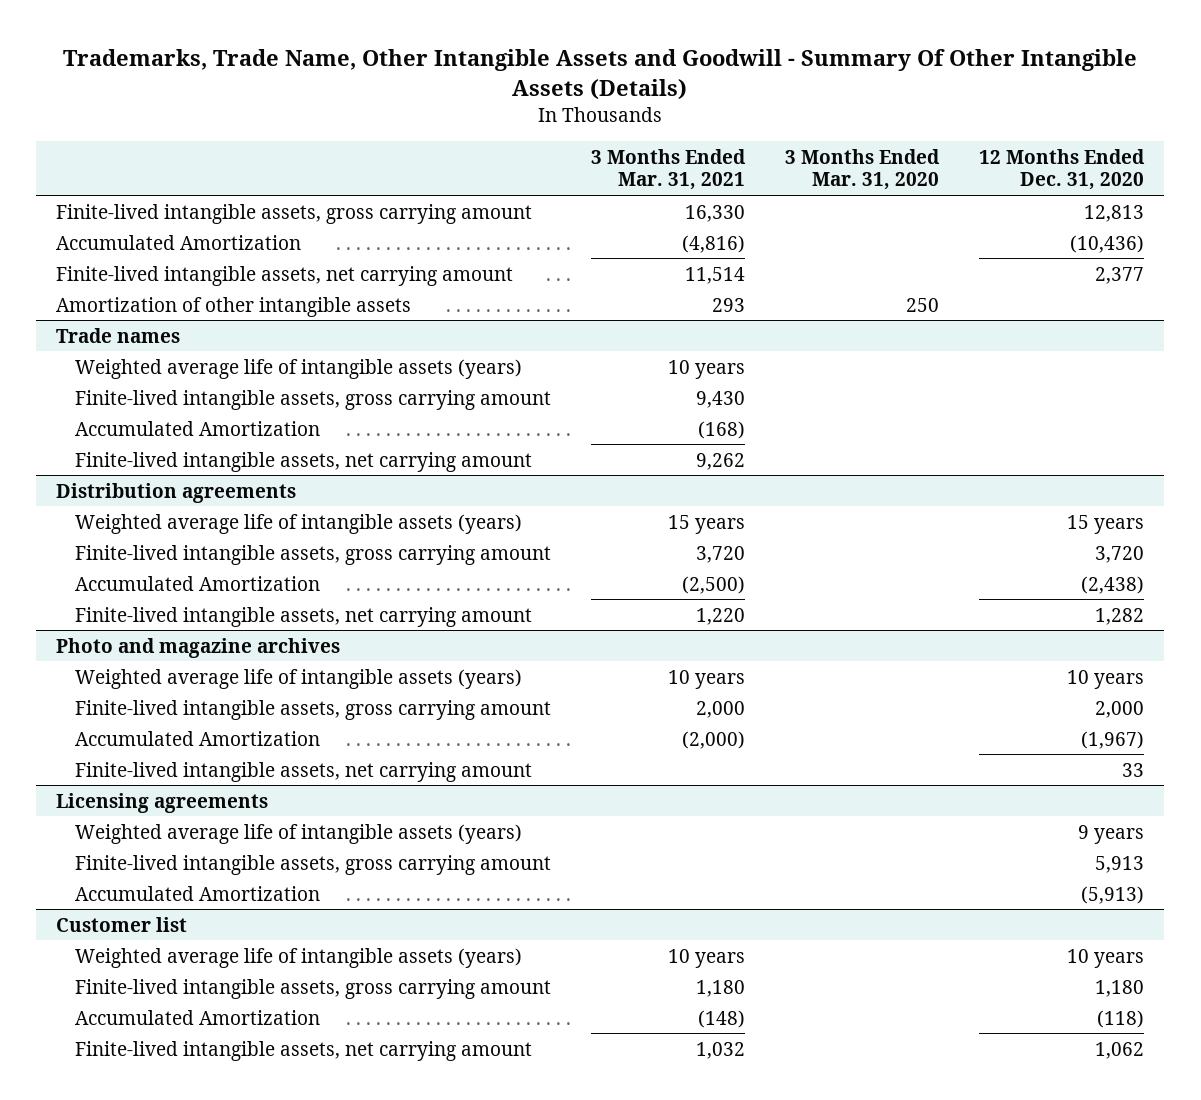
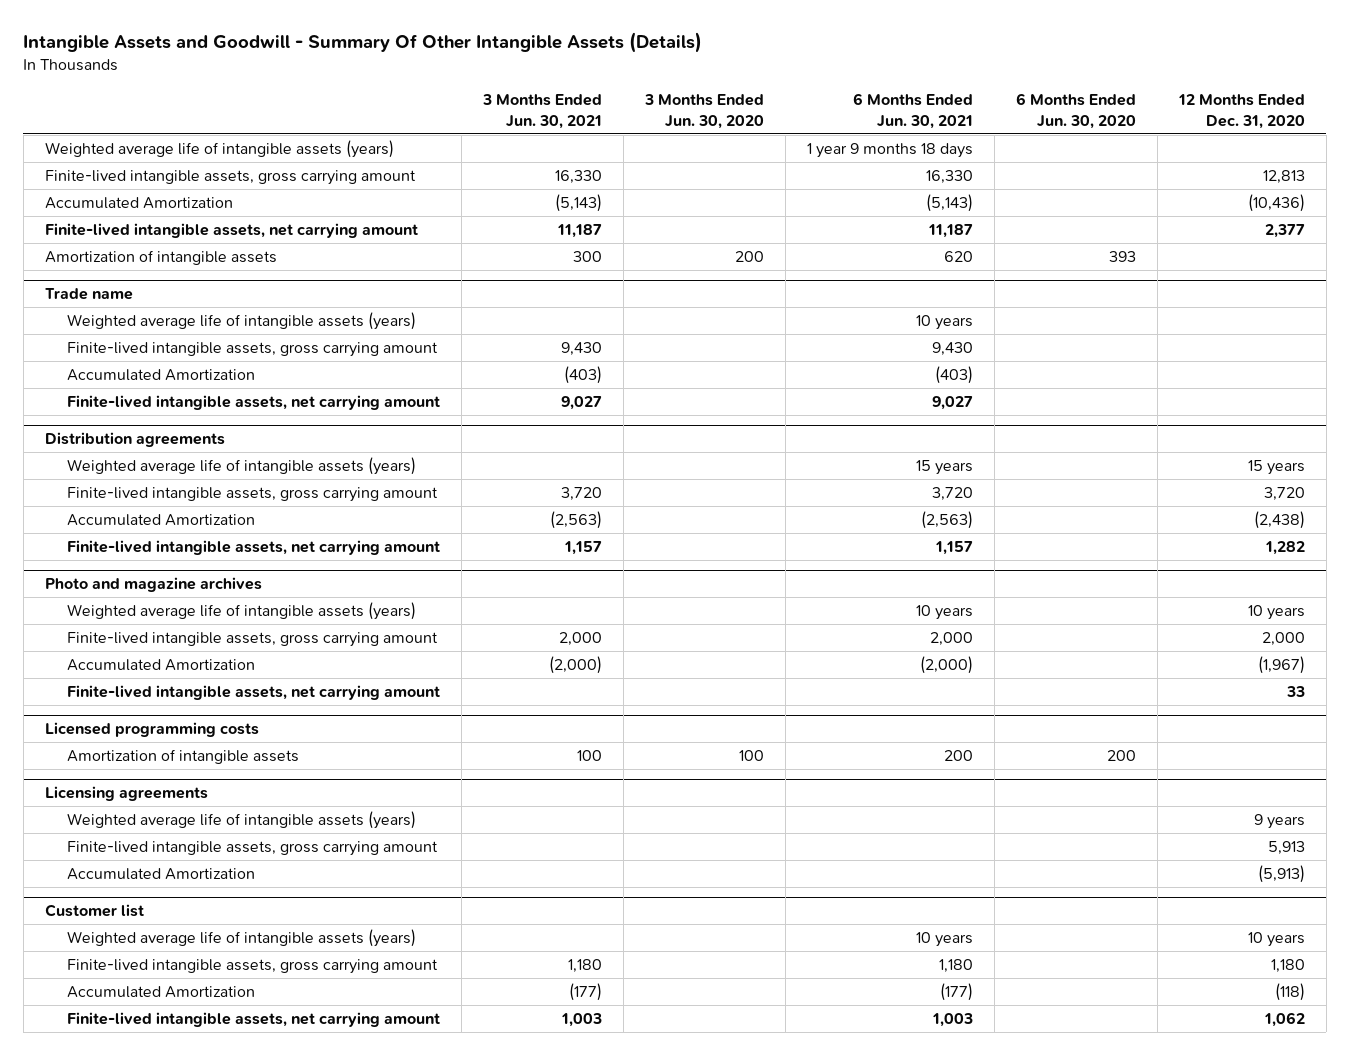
- Trademarks, Trade Name, Other Intangible Assets and Goodwill - Summary Of Other Intangible Assets (Details)
+ Intangible Assets and Goodwill - Summary Of Other Intangible Assets (Details)
- | 3 Months Ended Mar. 31, 2021 | 3 Months Ended Mar. 31, 2020 | 12 Months Ended Dec. 31, 2020
+ | 3 Months Ended Jun. 30, 2021 | 3 Months Ended Jun. 30, 2020 | 6 Months Ended Jun. 30, 2021 | 6 Months Ended Jun. 30, 2020 | 12 Months Ended Dec. 31, 2020
+ Weighted average life of intangible assets (years) | | | 1 year 9 months 18 days | |
- Amortization of other intangible assets | 293 | 250 |
- Trade names
+ Amortization of intangible assets | 300 | 200 | 620 | 393 |
+ Trade name
+ Licensed programming costs
+ Amortization of intangible assets | 100 | 100 | 200 | 200 |

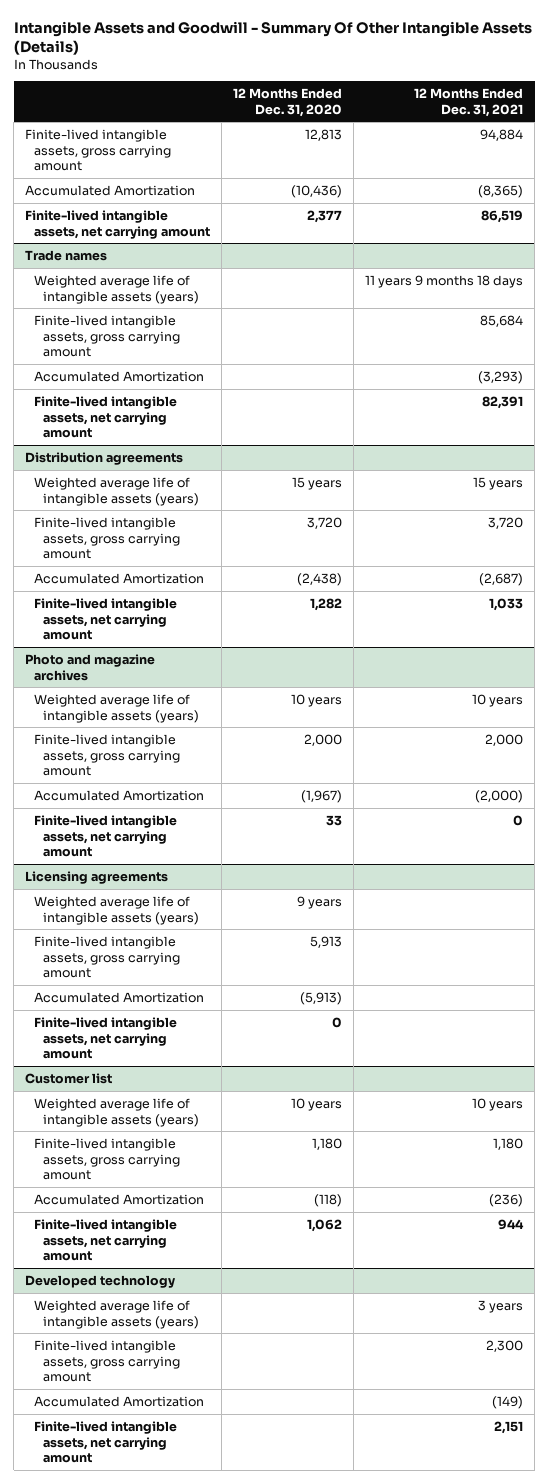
- | 3 Months Ended Jun. 30, 2021 | 3 Months Ended Jun. 30, 2020 | 6 Months Ended Jun. 30, 2021 | 6 Months Ended Jun. 30, 2020 | 12 Months Ended Dec. 31, 2020
+ | 12 Months Ended Dec. 31, 2020 | 12 Months Ended Dec. 31, 2021
- Weighted average life of intangible assets (years) | | | 1 year 9 months 18 days | |
- Amortization of intangible assets | 300 | 200 | 620 | 393 |
- Trade name
+ Trade names
- Licensed programming costs
- Amortization of intangible assets | 100 | 100 | 200 | 200 |
@ Licensing agreements
+ Finite-lived intangible assets, net carrying amount | 0 |
+ Developed technology
+ Weighted average life of intangible assets (years) | | 3 years
+ Finite-lived intangible assets, gross carrying amount | | 2,300
+ Accumulated Amortization | | (149)
+ Finite-lived intangible assets, net carrying amount | | 2,151

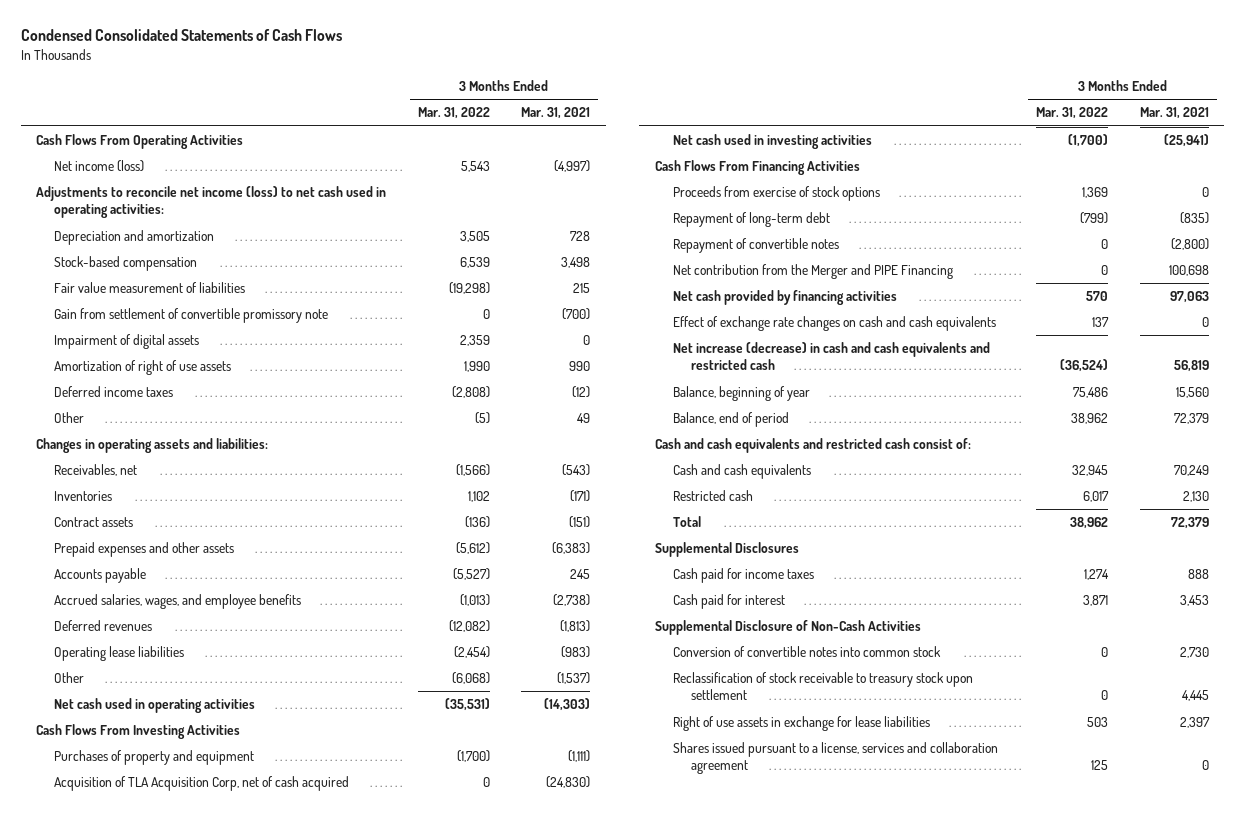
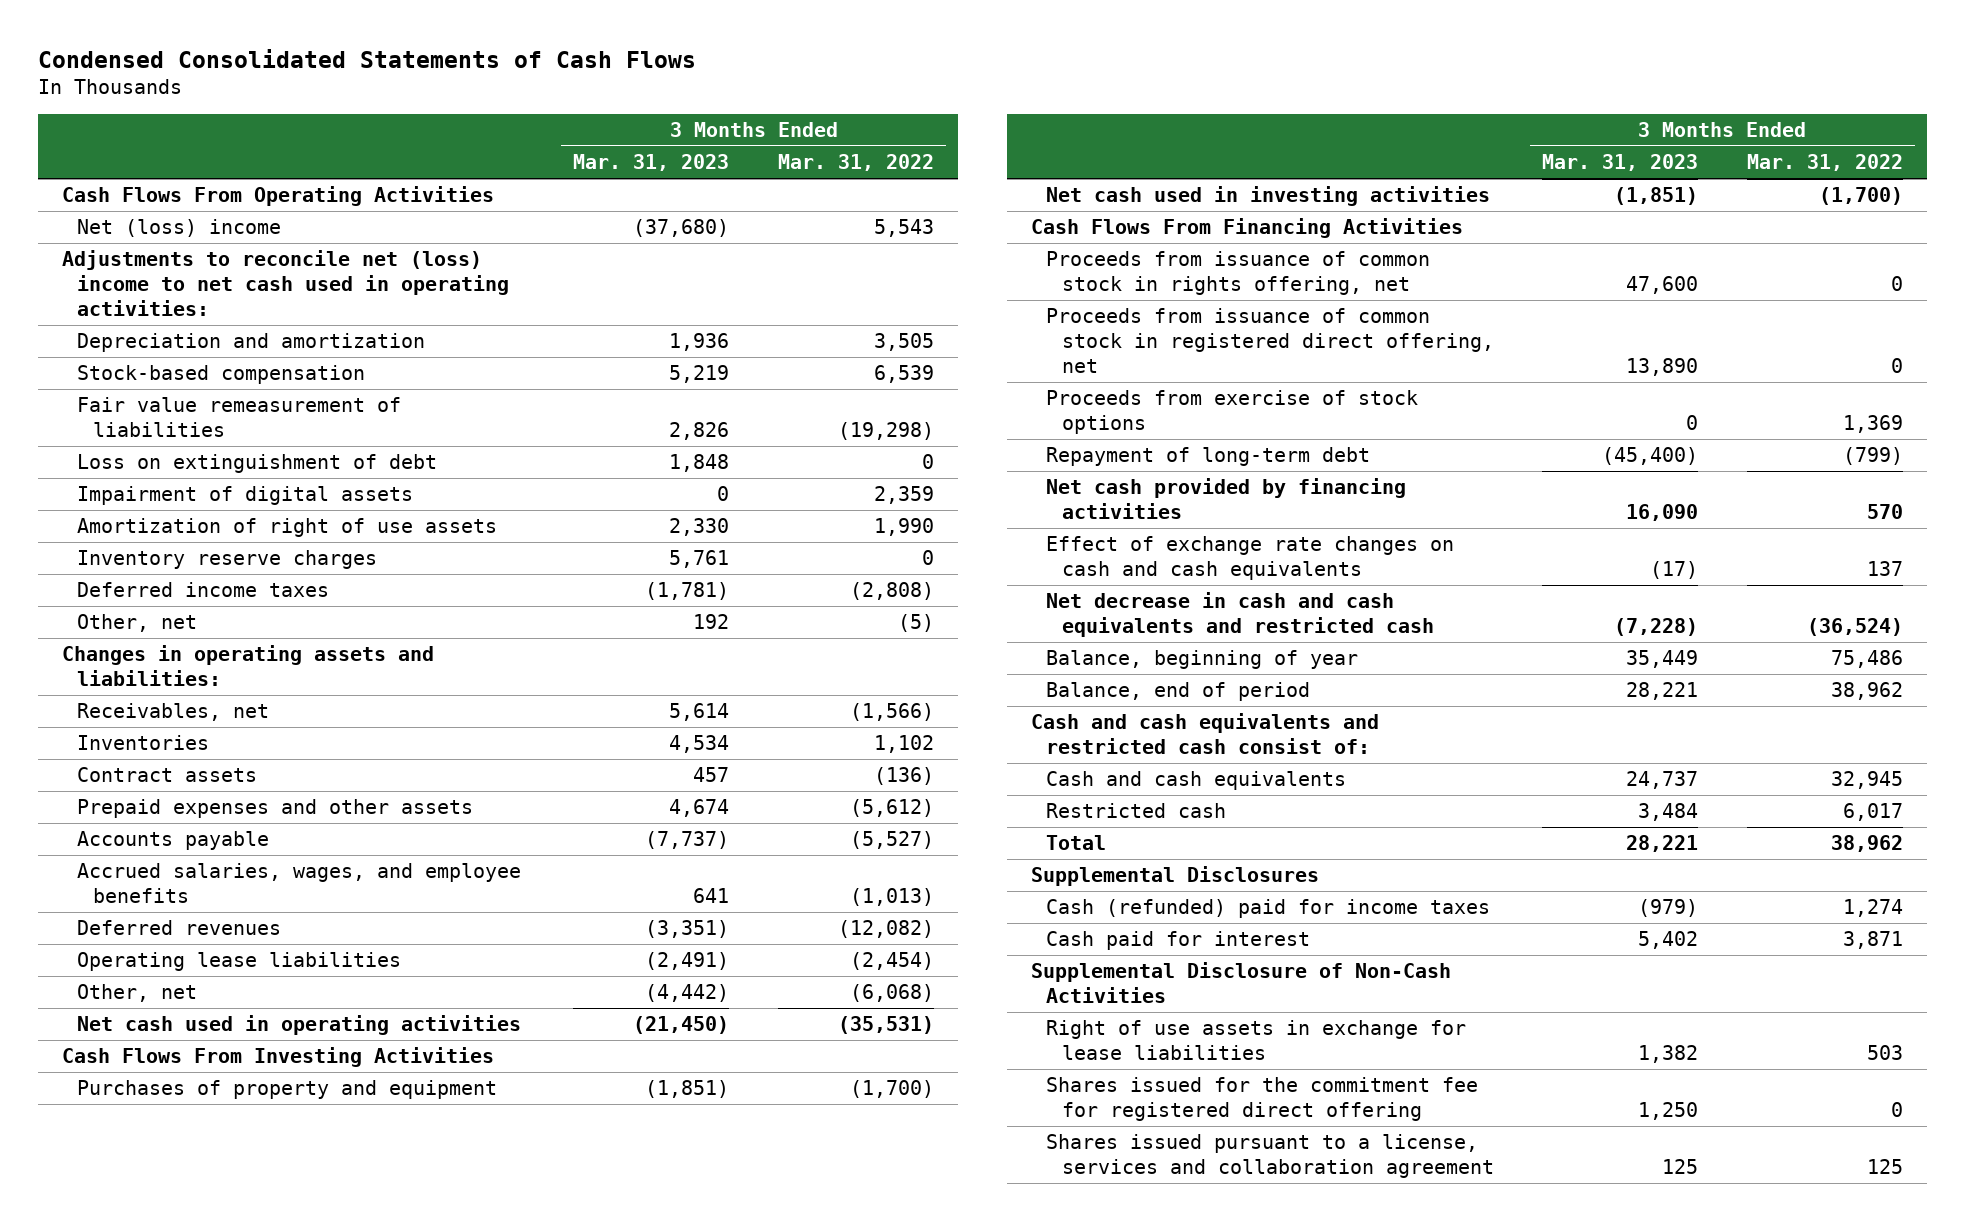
- | 3 Months Ended Mar. 31, 2022 | 3 Months Ended Mar. 31, 2021
+ | 3 Months Ended Mar. 31, 2023 | 3 Months Ended Mar. 31, 2022
- Net income (loss) | 5,543 | (4,997)
- Adjustments to reconcile net income (loss) to net cash used in operating activities:
+ Net (loss) income | (37,680) | 5,543
+ Adjustments to reconcile net (loss) income to net cash used in operating activities:
- Fair value measurement of liabilities | (19,298) | 215
- Gain from settlement of convertible promissory note | 0 | (700)
+ Fair value remeasurement of liabilities | 2,826 | (19,298)
+ Loss on extinguishment of debt | 1,848 | 0
+ Inventory reserve charges | 5,761 | 0
- Other | (5) | 49
+ Other, net | 192 | (5)
- Other | (6,068) | (1,537)
+ Other, net | (4,442) | (6,068)
- Acquisition of TLA Acquisition Corp, net of cash acquired | 0 | (24,830)
+ Proceeds from issuance of common stock in rights offering, net | 47,600 | 0
+ Proceeds from issuance of common stock in registered direct offering, net | 13,890 | 0
- Repayment of convertible notes | 0 | (2,800)
- Net contribution from the Merger and PIPE Financing | 0 | 100,698
- Net increase (decrease) in cash and cash equivalents and restricted cash | (36,524) | 56,819
+ Net decrease in cash and cash equivalents and restricted cash | (7,228) | (36,524)
- Cash paid for income taxes | 1,274 | 888
+ Cash (refunded) paid for income taxes | (979) | 1,274
- Conversion of convertible notes into common stock | 0 | 2,730
- Reclassification of stock receivable to treasury stock upon settlement | 0 | 4,445
+ Shares issued for the commitment fee for registered direct offering | 1,250 | 0

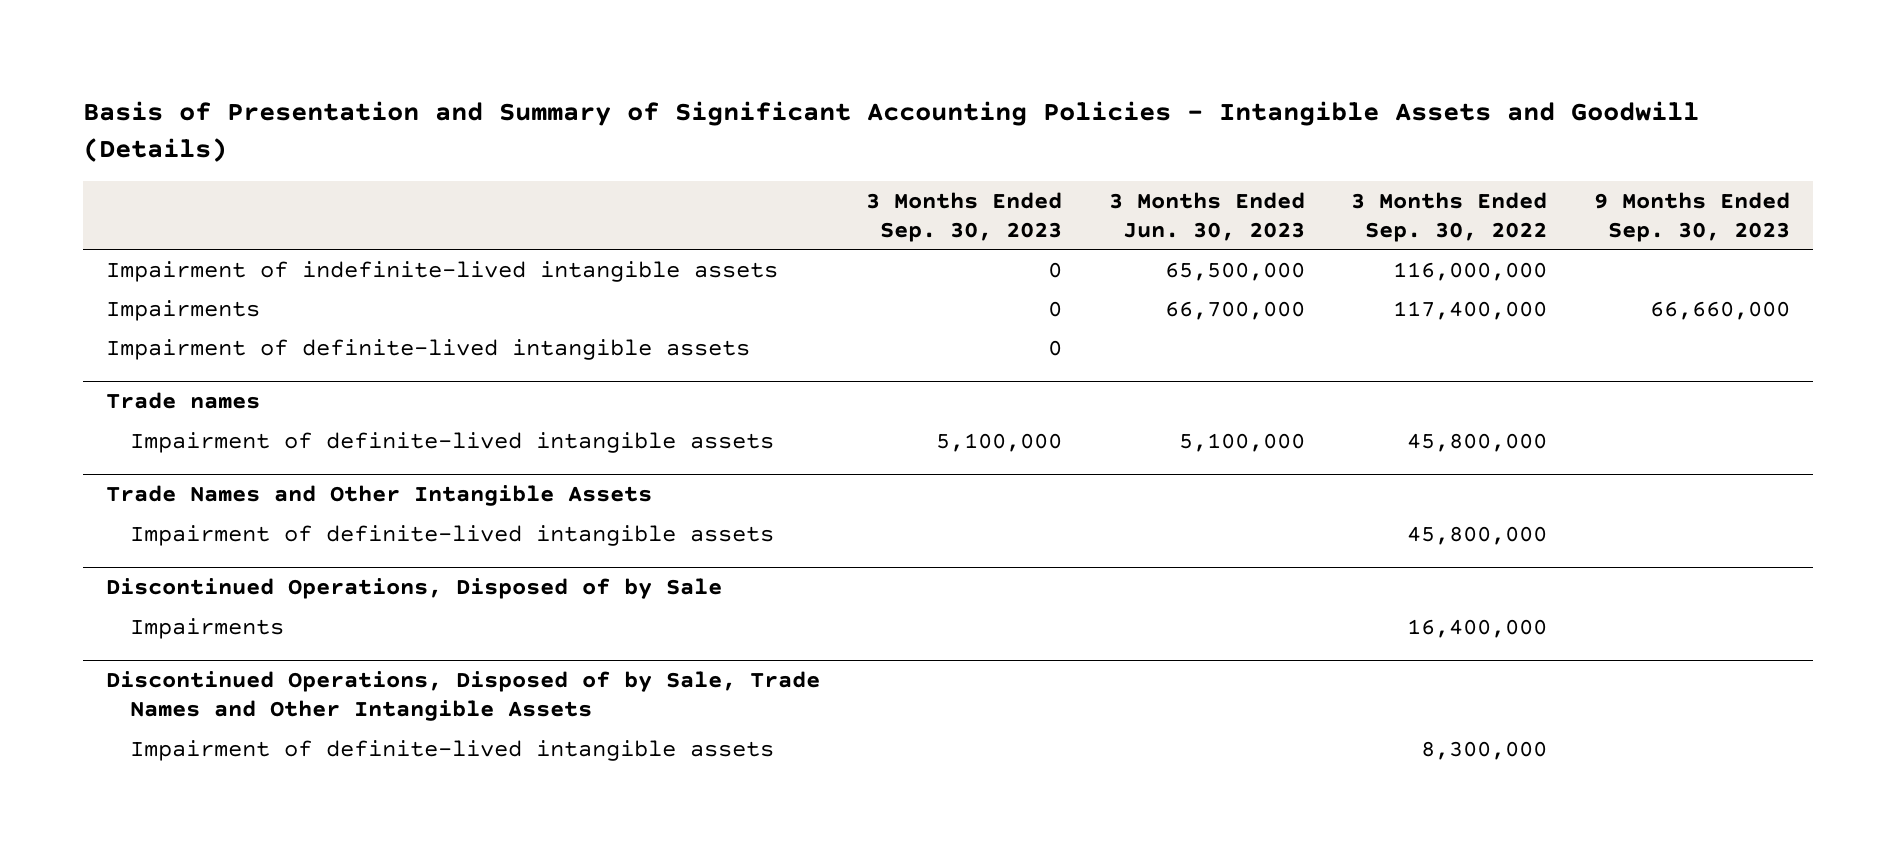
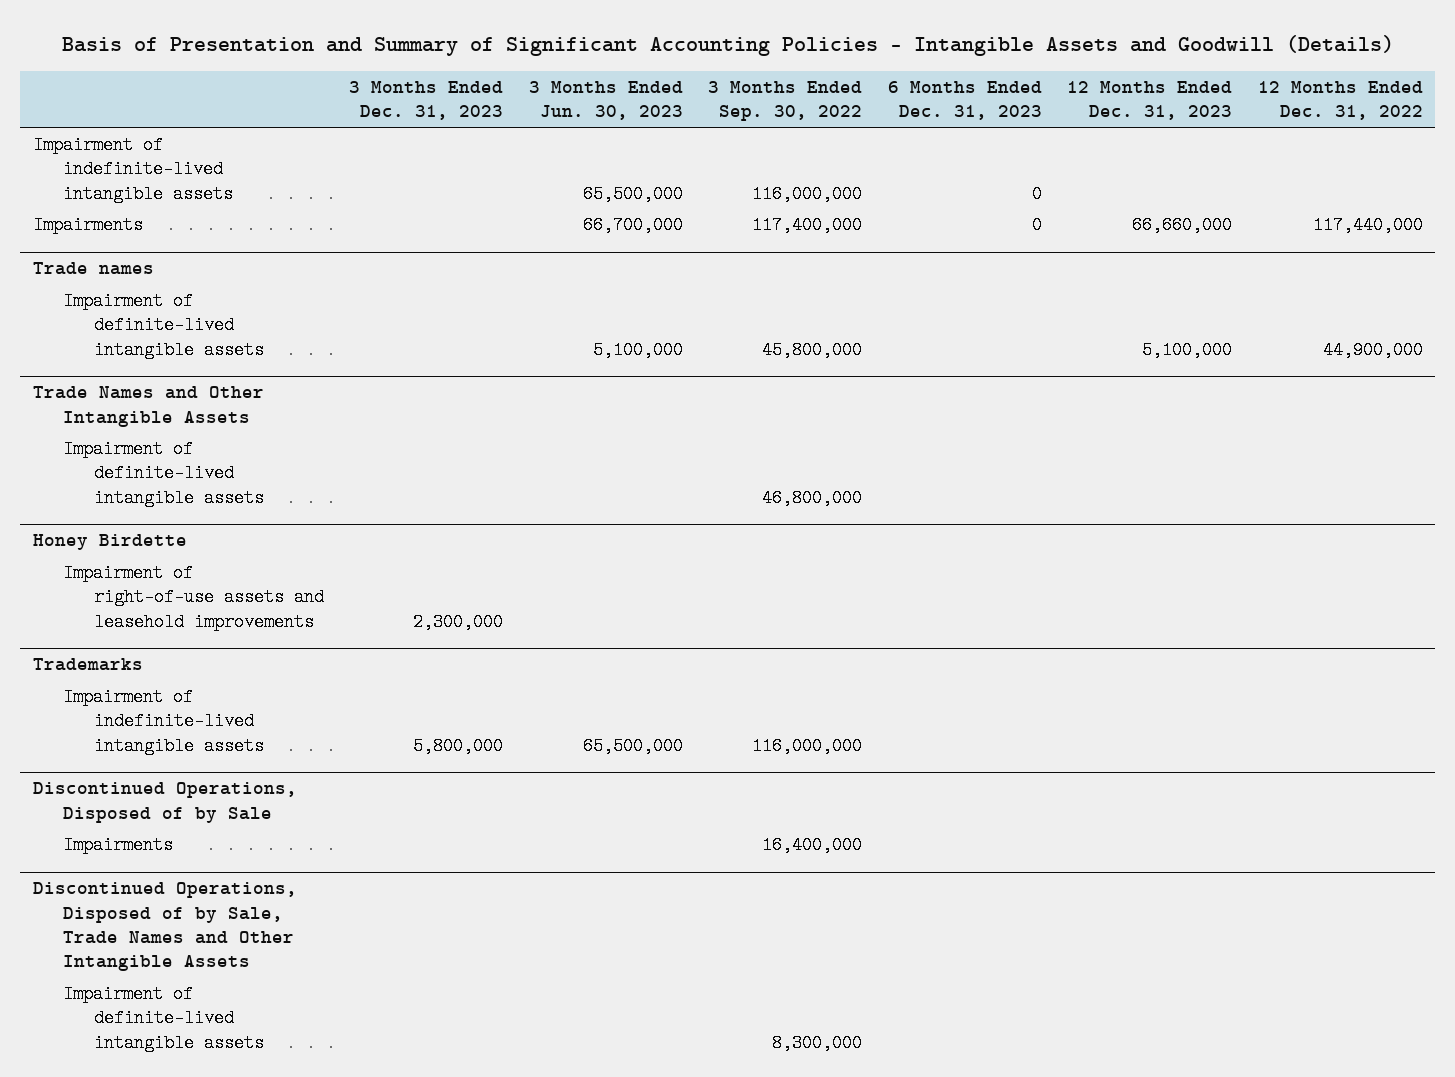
- | 3 Months Ended Sep. 30, 2023 | 3 Months Ended Jun. 30, 2023 | 3 Months Ended Sep. 30, 2022 | 9 Months Ended Sep. 30, 2023
+ | 3 Months Ended Dec. 31, 2023 | 3 Months Ended Jun. 30, 2023 | 3 Months Ended Sep. 30, 2022 | 6 Months Ended Dec. 31, 2023 | 12 Months Ended Dec. 31, 2023 | 12 Months Ended Dec. 31, 2022
- Impairment of definite-lived intangible assets | 0 | | |
@ Trade Names and Other Intangible Assets
- Impairment of definite-lived intangible assets | | | 45,800,000 |
+ Impairment of definite-lived intangible assets | | | 46,800,000 | | |
+ Honey Birdette
+ Impairment of right-of-use assets and leasehold improvements | 2,300,000 | | | | |
+ Trademarks
+ Impairment of indefinite-lived intangible assets | 5,800,000 | 65,500,000 | 116,000,000 | | |

